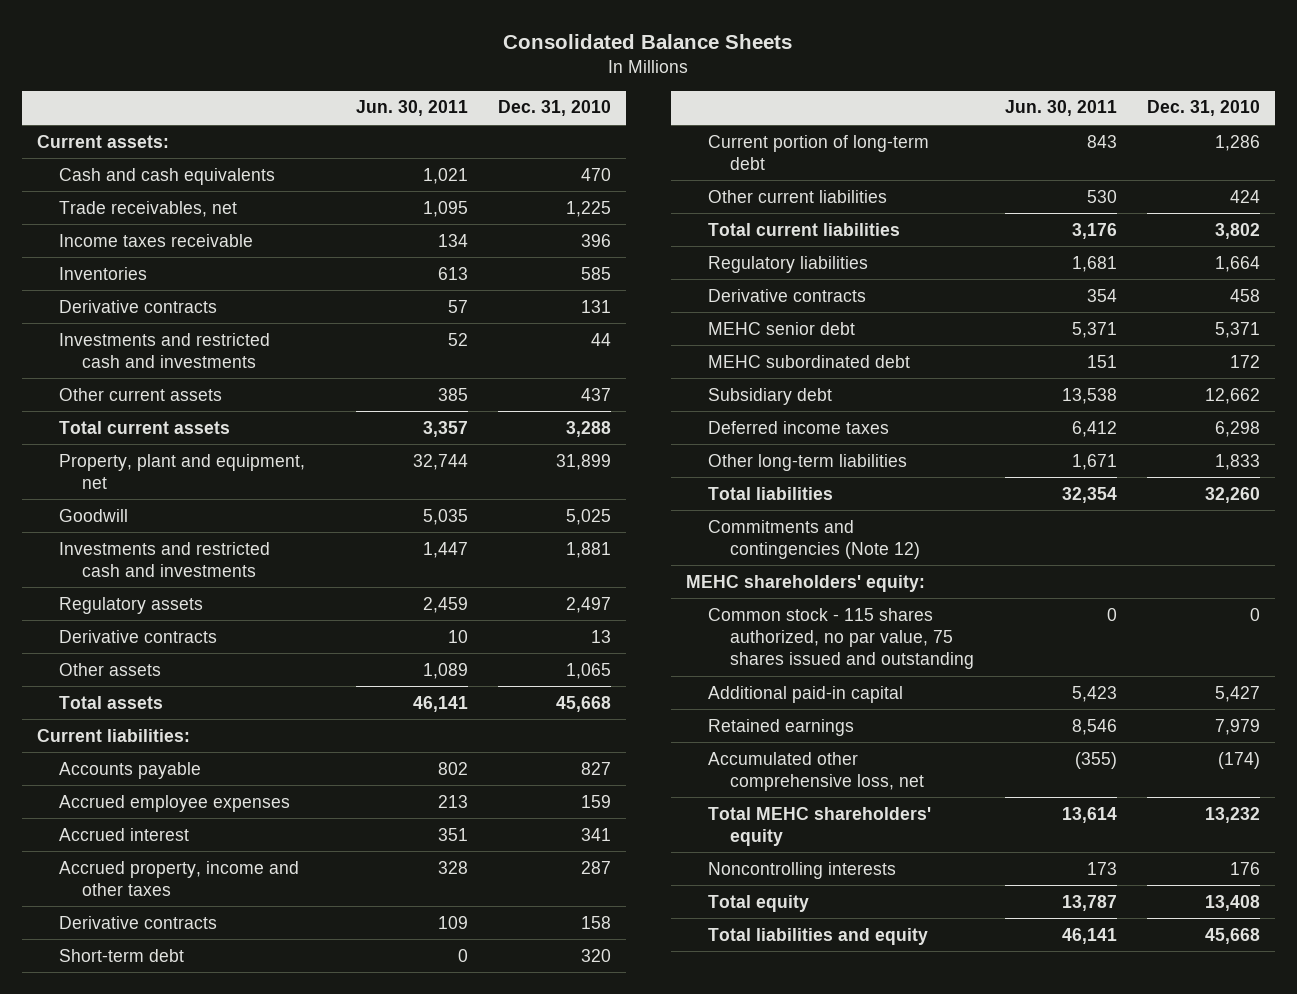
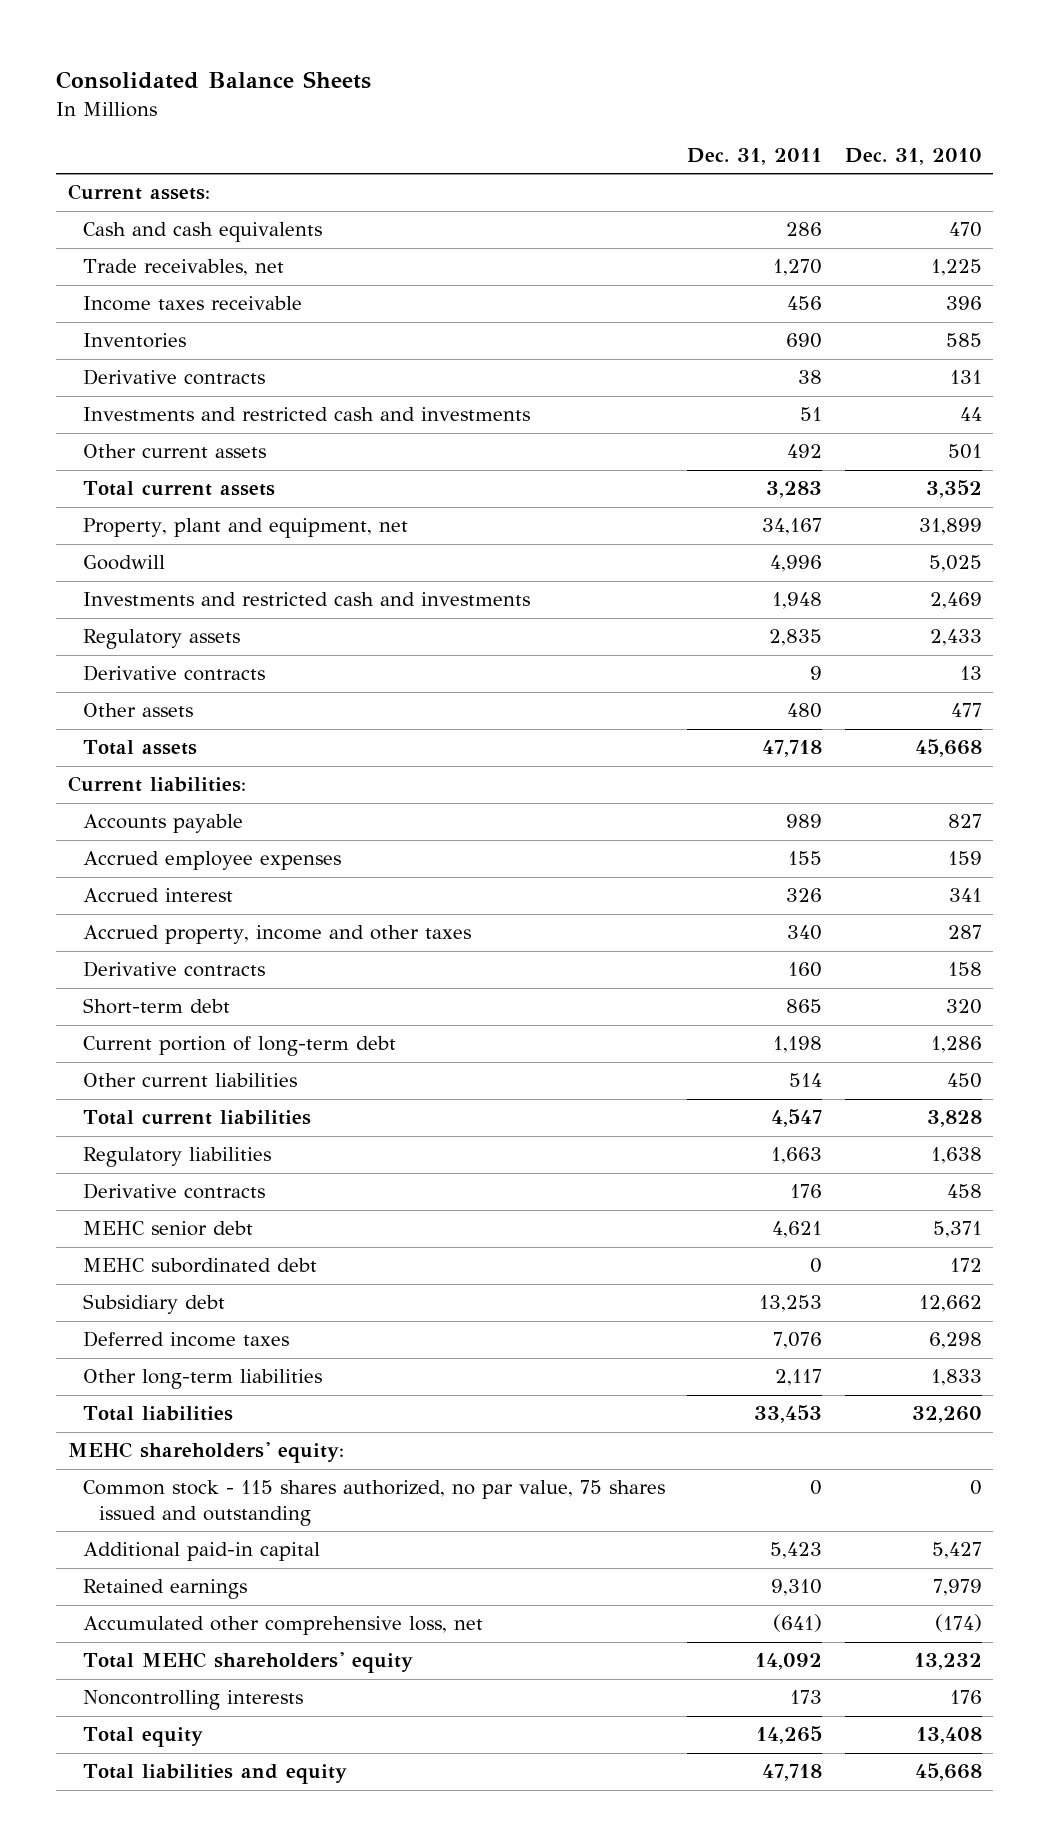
- | Jun. 30, 2011 | Dec. 31, 2010
+ | Dec. 31, 2011 | Dec. 31, 2010
- Other current assets | 385 | 437
- Total current assets | 3,357 | 3,288
+ Other current assets | 492 | 501
+ Total current assets | 3,283 | 3,352
- Investments and restricted cash and investments | 1,447 | 1,881
- Regulatory assets | 2,459 | 2,497
+ Investments and restricted cash and investments | 1,948 | 2,469
+ Regulatory assets | 2,835 | 2,433
- Other assets | 1,089 | 1,065
+ Other assets | 480 | 477
- Other current liabilities | 530 | 424
- Total current liabilities | 3,176 | 3,802
- Regulatory liabilities | 1,681 | 1,664
+ Other current liabilities | 514 | 450
+ Total current liabilities | 4,547 | 3,828
+ Regulatory liabilities | 1,663 | 1,638
- Commitments and contingencies (Note 12)

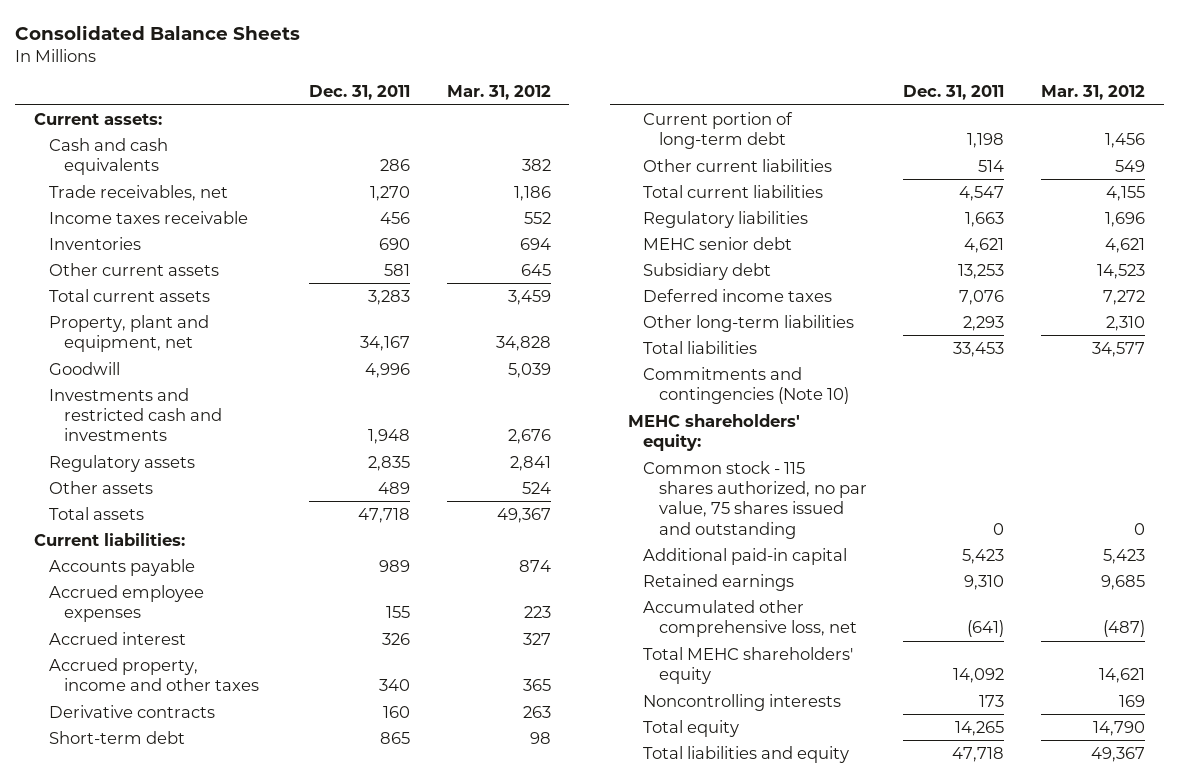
- | Dec. 31, 2011 | Dec. 31, 2010
+ | Dec. 31, 2011 | Mar. 31, 2012
- Derivative contracts | 38 | 131
- Investments and restricted cash and investments | 51 | 44
- Other current assets | 492 | 501
+ Other current assets | 581 | 645
- Derivative contracts | 9 | 13
- Other assets | 480 | 477
+ Other assets | 489 | 524
- Derivative contracts | 176 | 458
- MEHC subordinated debt | 0 | 172
- Other long-term liabilities | 2,117 | 1,833
+ Other long-term liabilities | 2,293 | 2,310
+ Commitments and contingencies (Note 10)

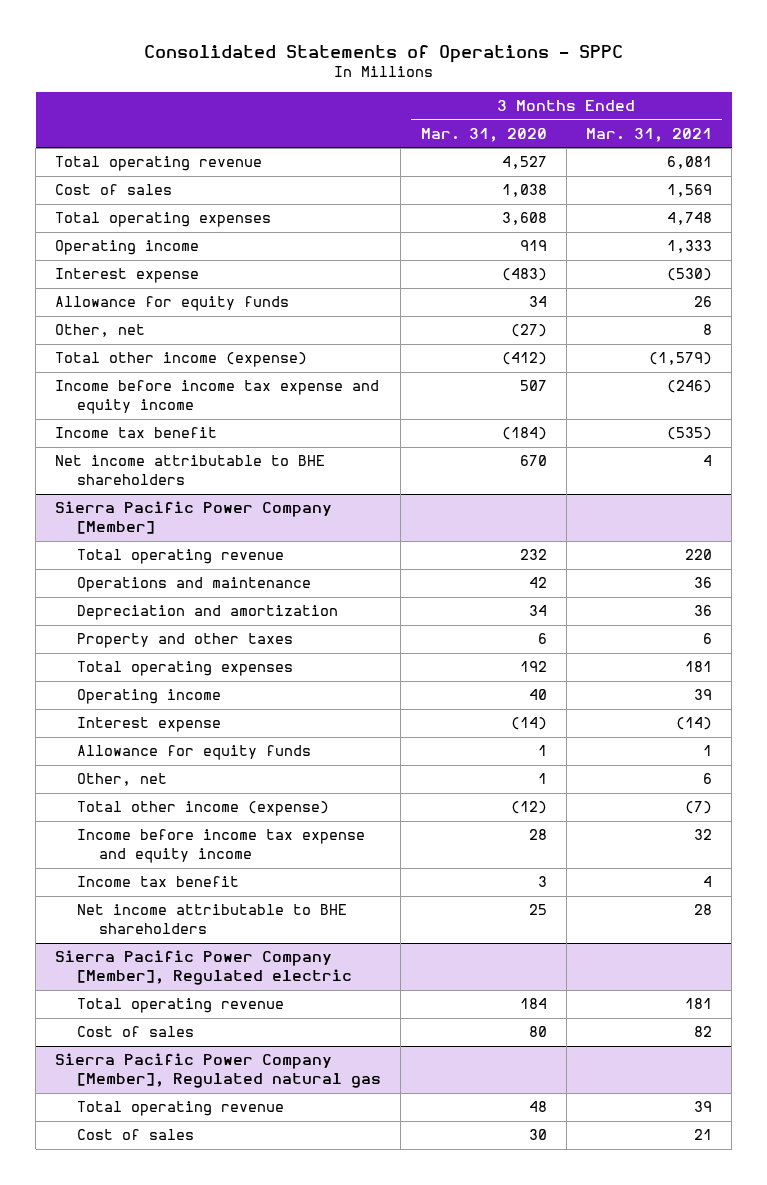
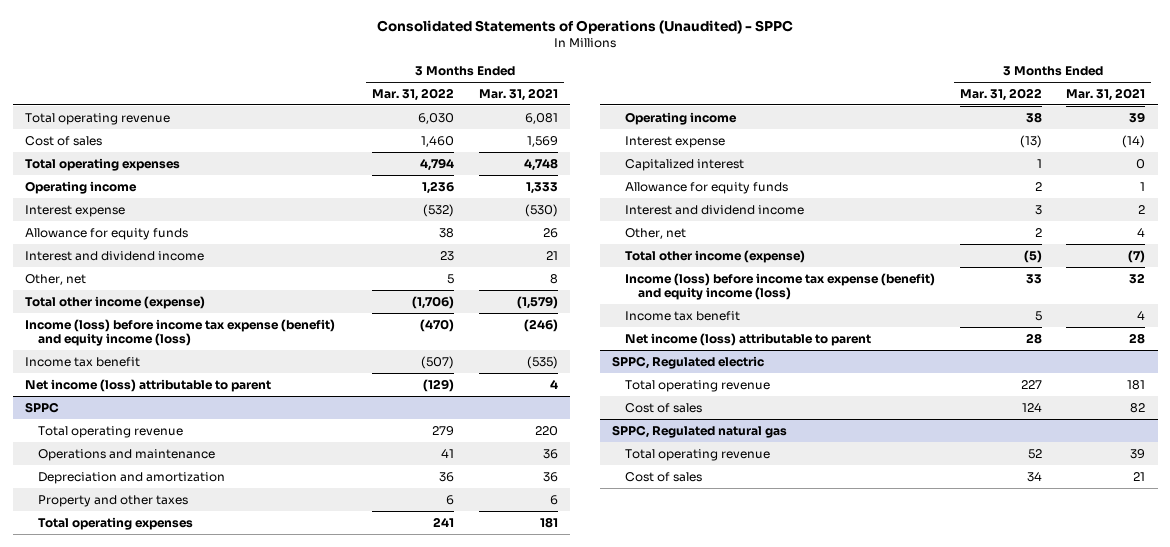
- Consolidated Statements of Operations - SPPC
+ Consolidated Statements of Operations (Unaudited) - SPPC
- | 3 Months Ended Mar. 31, 2020 | 3 Months Ended Mar. 31, 2021
+ | 3 Months Ended Mar. 31, 2022 | 3 Months Ended Mar. 31, 2021
+ Interest and dividend income | 23 | 21
- Income before income tax expense and equity income | 507 | (246)
+ Income (loss) before income tax expense (benefit) and equity income (loss) | (470) | (246)
- Net income attributable to BHE shareholders | 670 | 4
- Sierra Pacific Power Company [Member]
+ Net income (loss) attributable to parent | (129) | 4
+ SPPC
+ Capitalized interest | 1 | 0
- Other, net | 1 | 6
+ Interest and dividend income | 3 | 2
+ Other, net | 2 | 4
- Income before income tax expense and equity income | 28 | 32
+ Income (loss) before income tax expense (benefit) and equity income (loss) | 33 | 32
- Net income attributable to BHE shareholders | 25 | 28
- Sierra Pacific Power Company [Member], Regulated electric
+ Net income (loss) attributable to parent | 28 | 28
+ SPPC, Regulated electric
- Sierra Pacific Power Company [Member], Regulated natural gas
+ SPPC, Regulated natural gas

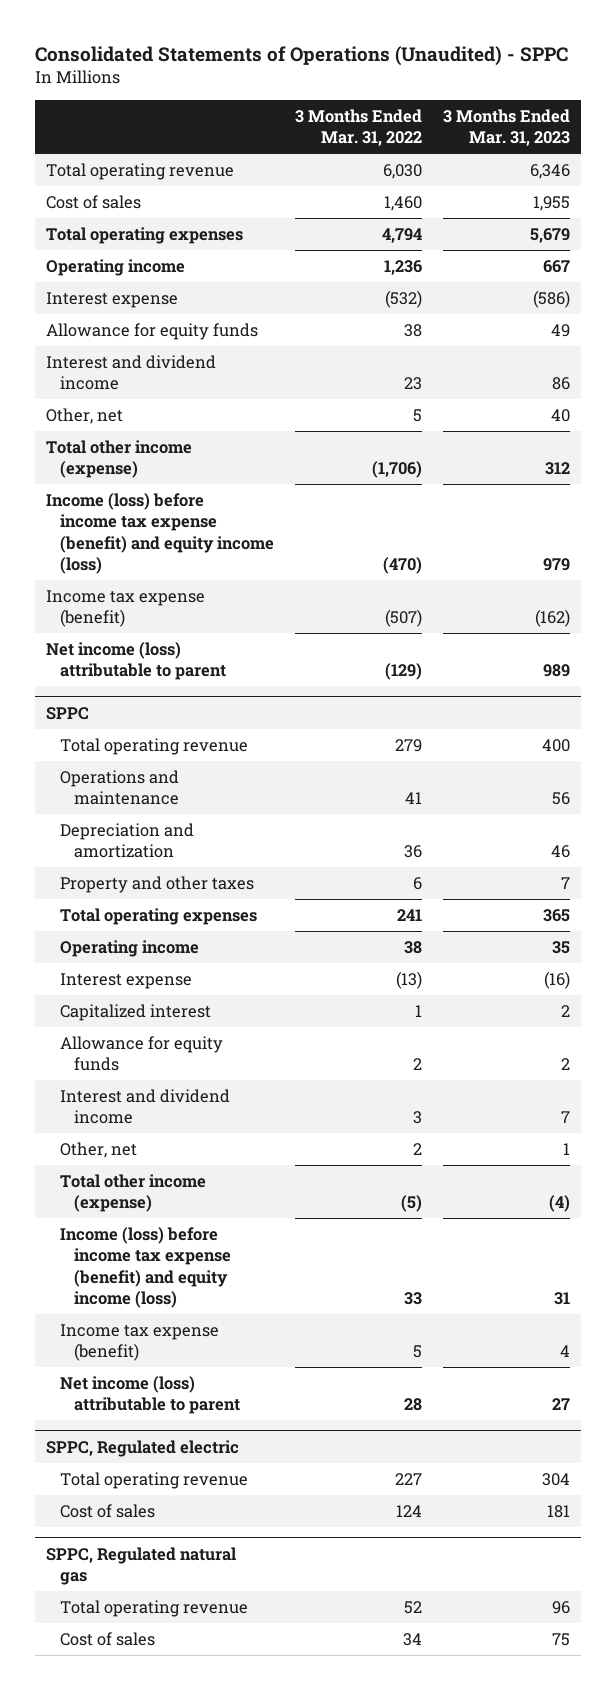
- | 3 Months Ended Mar. 31, 2022 | 3 Months Ended Mar. 31, 2021
+ | 3 Months Ended Mar. 31, 2022 | 3 Months Ended Mar. 31, 2023
- Income tax benefit | (507) | (535)
+ Income tax expense (benefit) | (507) | (162)
@ SPPC
- Income tax benefit | 5 | 4
+ Income tax expense (benefit) | 5 | 4

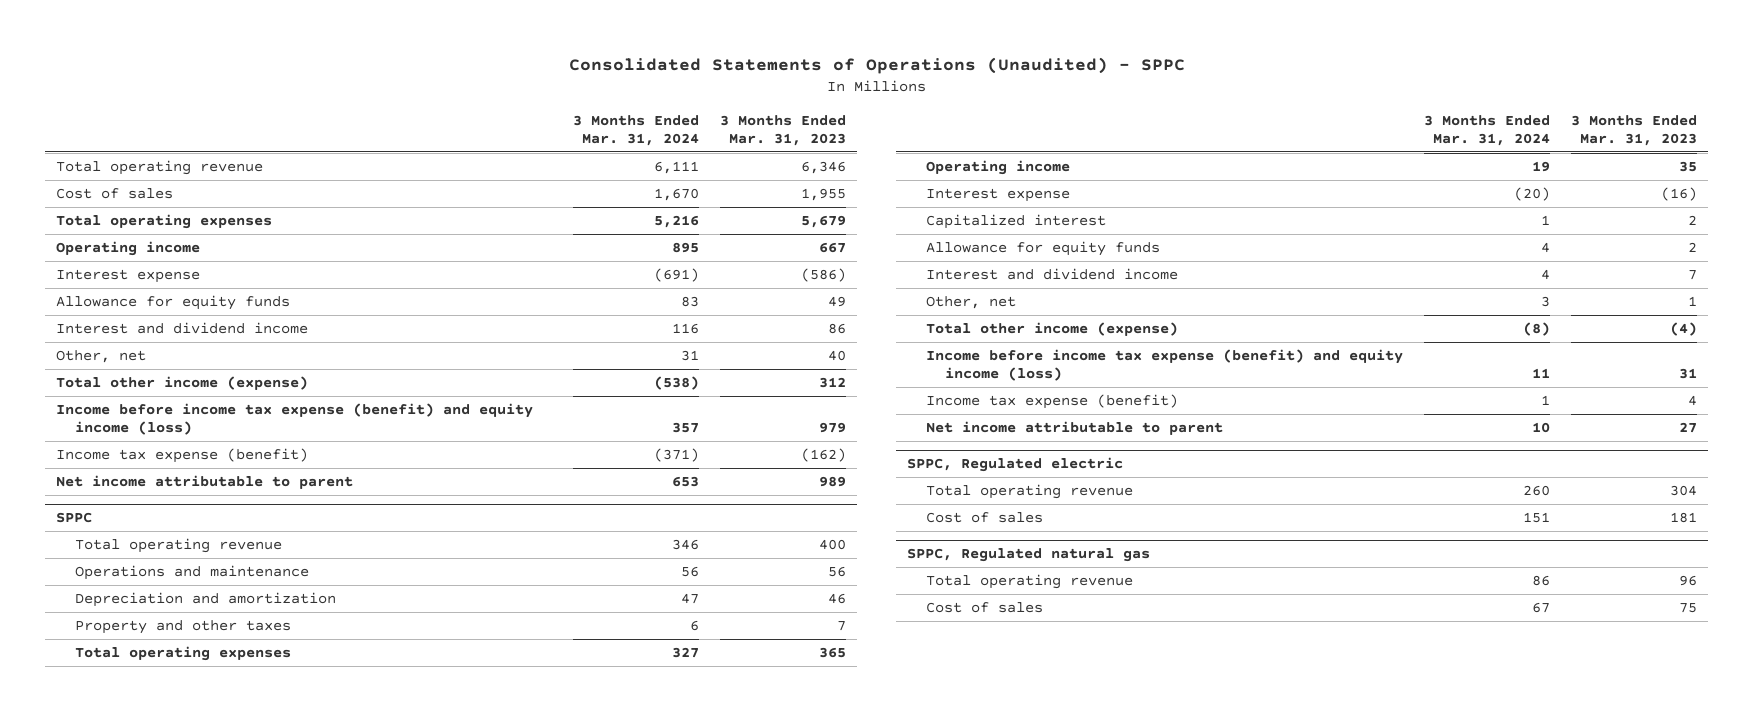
- | 3 Months Ended Mar. 31, 2022 | 3 Months Ended Mar. 31, 2023
+ | 3 Months Ended Mar. 31, 2024 | 3 Months Ended Mar. 31, 2023
- Income (loss) before income tax expense (benefit) and equity income (loss) | (470) | 979
+ Income before income tax expense (benefit) and equity income (loss) | 357 | 979
- Net income (loss) attributable to parent | (129) | 989
+ Net income attributable to parent | 653 | 989
@ SPPC
- Income (loss) before income tax expense (benefit) and equity income (loss) | 33 | 31
+ Income before income tax expense (benefit) and equity income (loss) | 11 | 31
- Net income (loss) attributable to parent | 28 | 27
+ Net income attributable to parent | 10 | 27

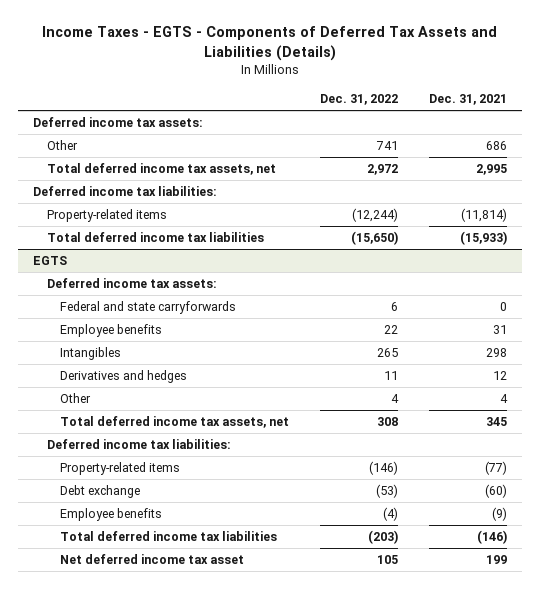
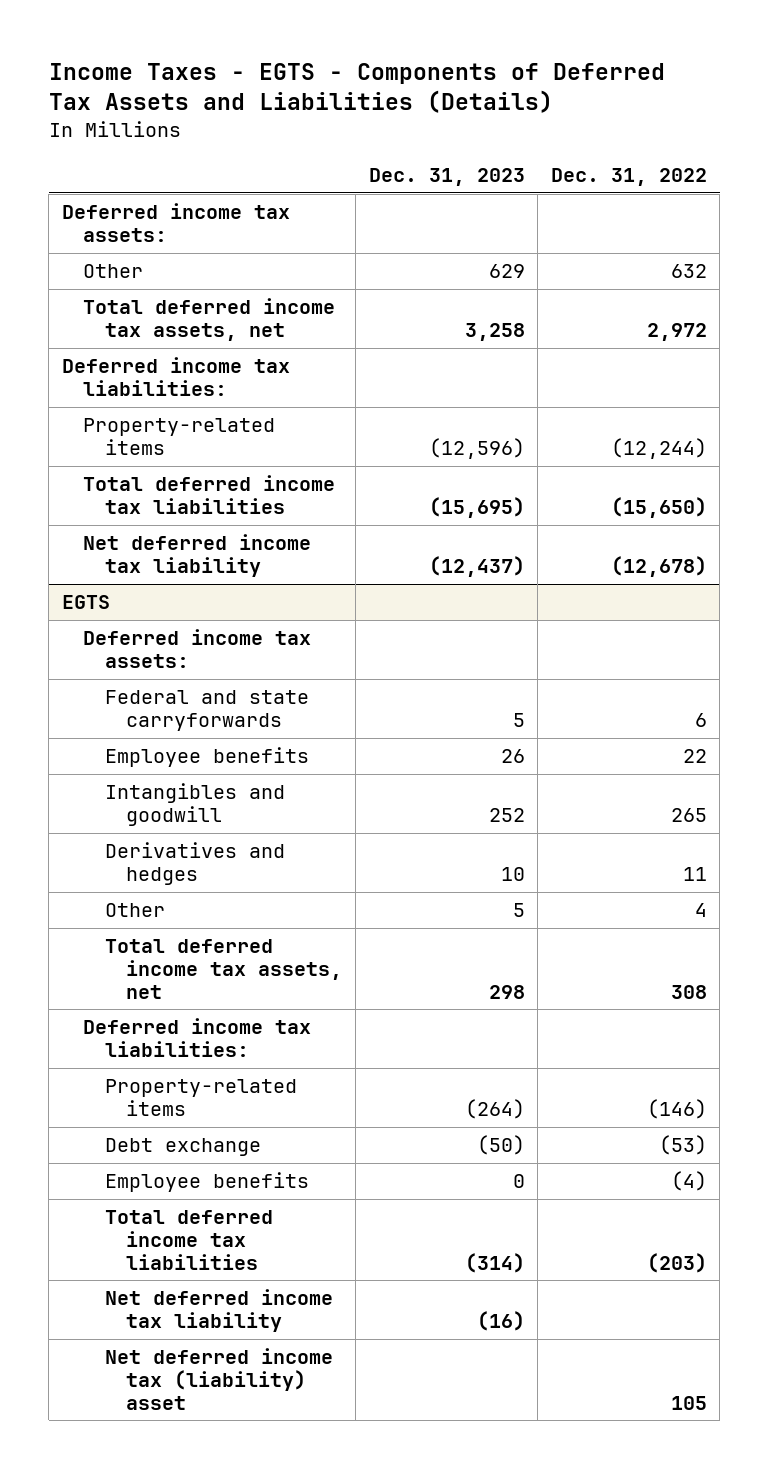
- | Dec. 31, 2022 | Dec. 31, 2021
+ | Dec. 31, 2023 | Dec. 31, 2022
- Other | 741 | 686
+ Other | 629 | 632
+ Net deferred income tax liability | (12,437) | (12,678)
@ EGTS
- Intangibles | 265 | 298
+ Intangibles and goodwill | 252 | 265
- Net deferred income tax asset | 105 | 199
+ Net deferred income tax liability | (16) |
+ Net deferred income tax (liability) asset | | 105

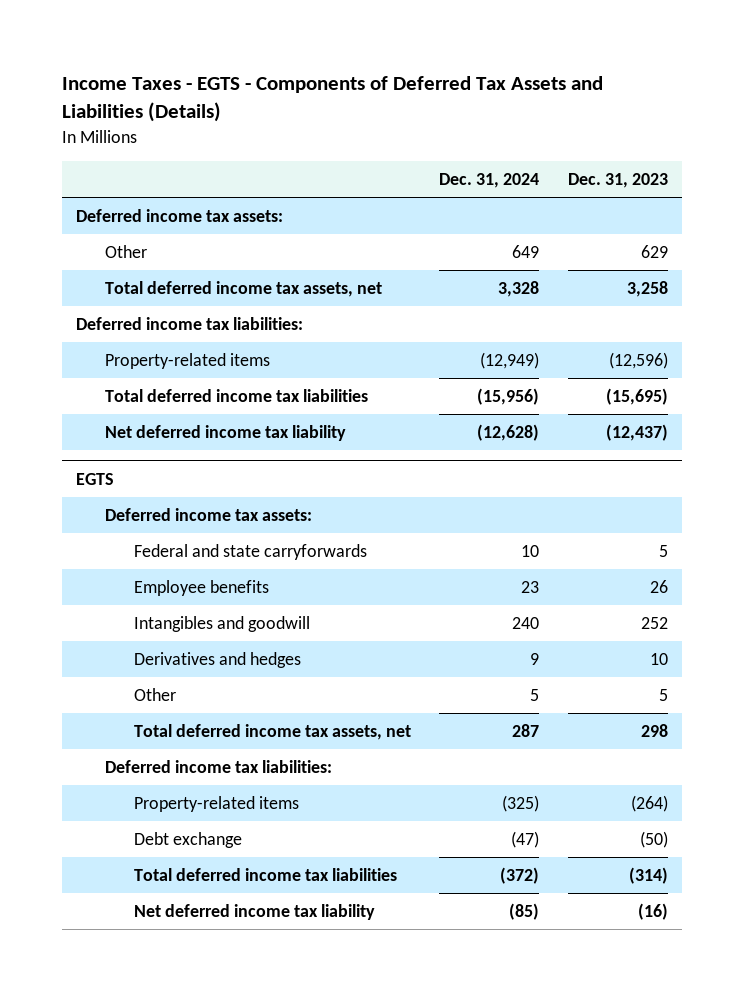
- | Dec. 31, 2023 | Dec. 31, 2022
+ | Dec. 31, 2024 | Dec. 31, 2023
@ EGTS
- Employee benefits | 0 | (4)
- Net deferred income tax (liability) asset | | 105

